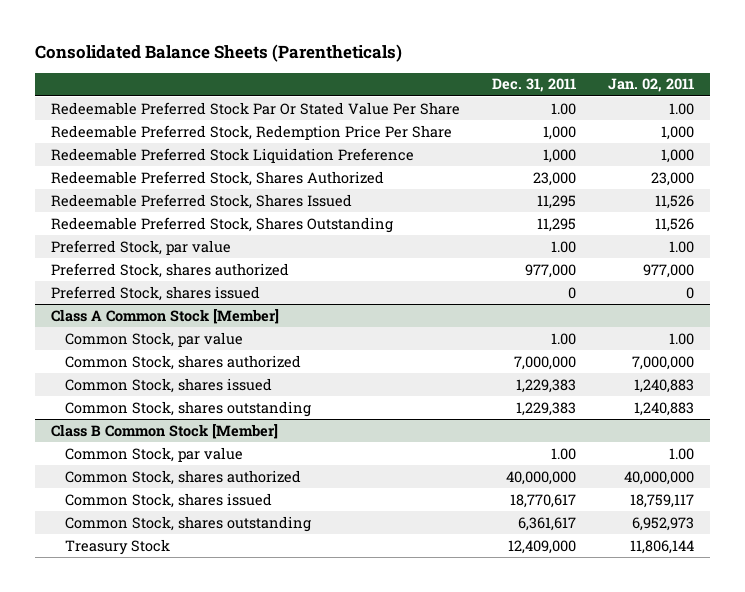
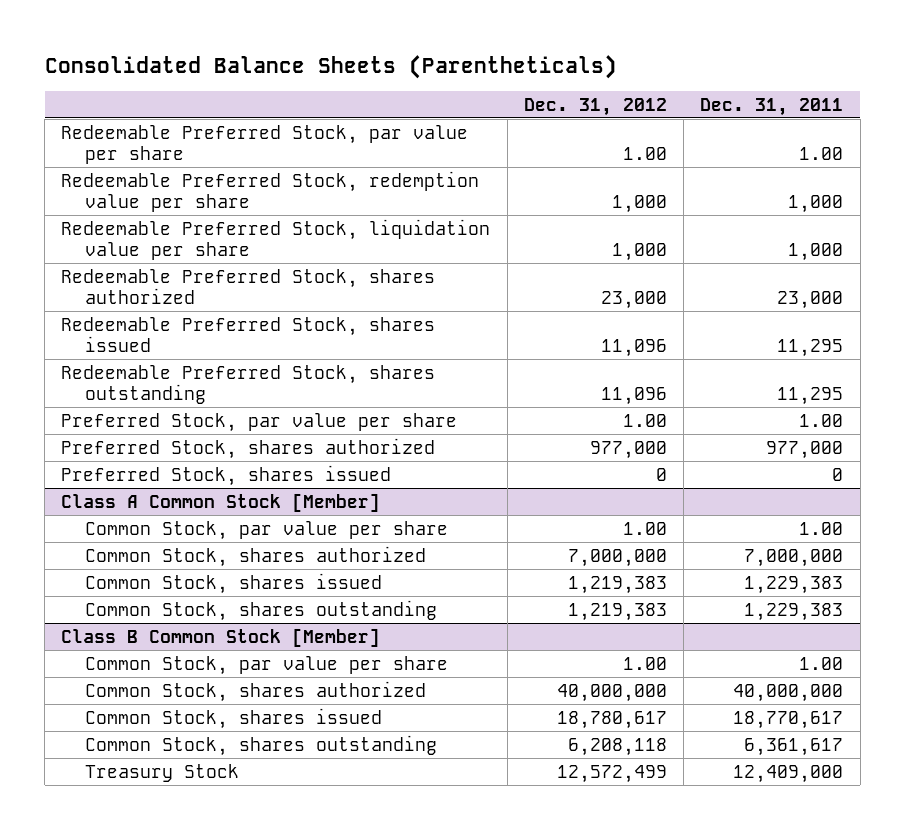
- | Dec. 31, 2011 | Jan. 02, 2011
+ | Dec. 31, 2012 | Dec. 31, 2011
- Redeemable Preferred Stock Par Or Stated Value Per Share | 1.00 | 1.00
- Redeemable Preferred Stock, Redemption Price Per Share | 1,000 | 1,000
- Redeemable Preferred Stock Liquidation Preference | 1,000 | 1,000
- Redeemable Preferred Stock, Shares Authorized | 23,000 | 23,000
- Redeemable Preferred Stock, Shares Issued | 11,295 | 11,526
- Redeemable Preferred Stock, Shares Outstanding | 11,295 | 11,526
- Preferred Stock, par value | 1.00 | 1.00
+ Redeemable Preferred Stock, par value per share | 1.00 | 1.00
+ Redeemable Preferred Stock, redemption value per share | 1,000 | 1,000
+ Redeemable Preferred Stock, liquidation value per share | 1,000 | 1,000
+ Redeemable Preferred Stock, shares authorized | 23,000 | 23,000
+ Redeemable Preferred Stock, shares issued | 11,096 | 11,295
+ Redeemable Preferred Stock, shares outstanding | 11,096 | 11,295
+ Preferred Stock, par value per share | 1.00 | 1.00
@ Class A Common Stock [Member]
- Common Stock, par value | 1.00 | 1.00
+ Common Stock, par value per share | 1.00 | 1.00
@ Class B Common Stock [Member]
- Common Stock, par value | 1.00 | 1.00
+ Common Stock, par value per share | 1.00 | 1.00

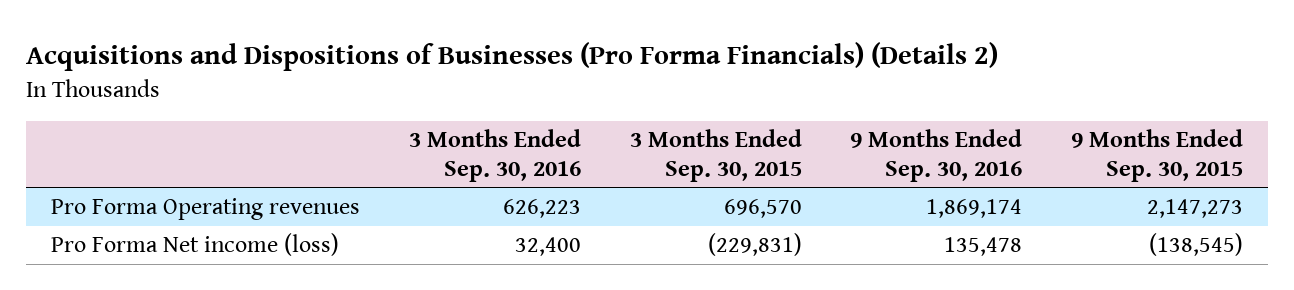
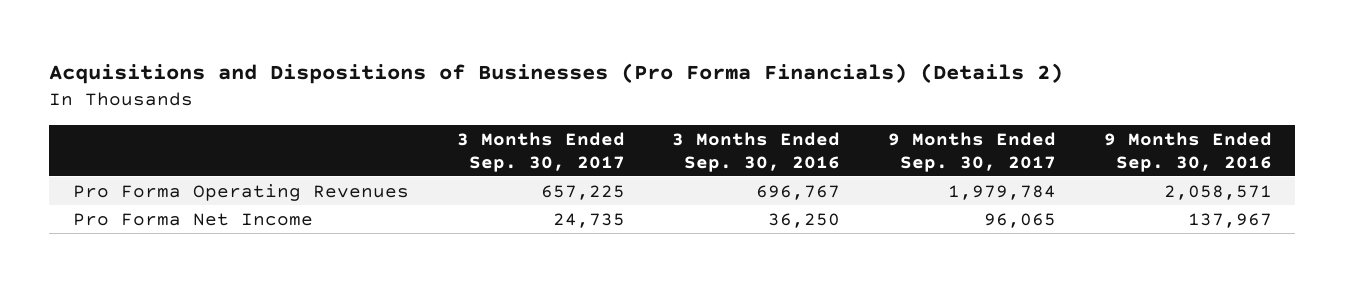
- | 3 Months Ended Sep. 30, 2016 | 3 Months Ended Sep. 30, 2015 | 9 Months Ended Sep. 30, 2016 | 9 Months Ended Sep. 30, 2015
+ | 3 Months Ended Sep. 30, 2017 | 3 Months Ended Sep. 30, 2016 | 9 Months Ended Sep. 30, 2017 | 9 Months Ended Sep. 30, 2016
- Pro Forma Operating revenues | 626,223 | 696,570 | 1,869,174 | 2,147,273
- Pro Forma Net income (loss) | 32,400 | (229,831) | 135,478 | (138,545)
+ Pro Forma Operating Revenues | 657,225 | 696,767 | 1,979,784 | 2,058,571
+ Pro Forma Net Income | 24,735 | 36,250 | 96,065 | 137,967

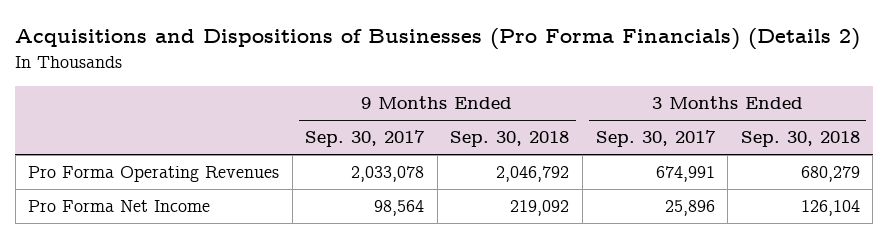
- | 3 Months Ended Sep. 30, 2017 | 3 Months Ended Sep. 30, 2016 | 9 Months Ended Sep. 30, 2017 | 9 Months Ended Sep. 30, 2016
+ | 9 Months Ended Sep. 30, 2017 | 9 Months Ended Sep. 30, 2018 | 3 Months Ended Sep. 30, 2017 | 3 Months Ended Sep. 30, 2018
- Pro Forma Operating Revenues | 657,225 | 696,767 | 1,979,784 | 2,058,571
- Pro Forma Net Income | 24,735 | 36,250 | 96,065 | 137,967
+ Pro Forma Operating Revenues | 2,033,078 | 2,046,792 | 674,991 | 680,279
+ Pro Forma Net Income | 98,564 | 219,092 | 25,896 | 126,104

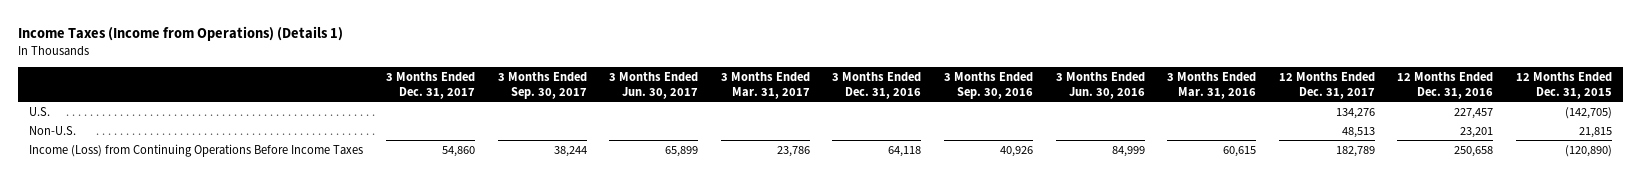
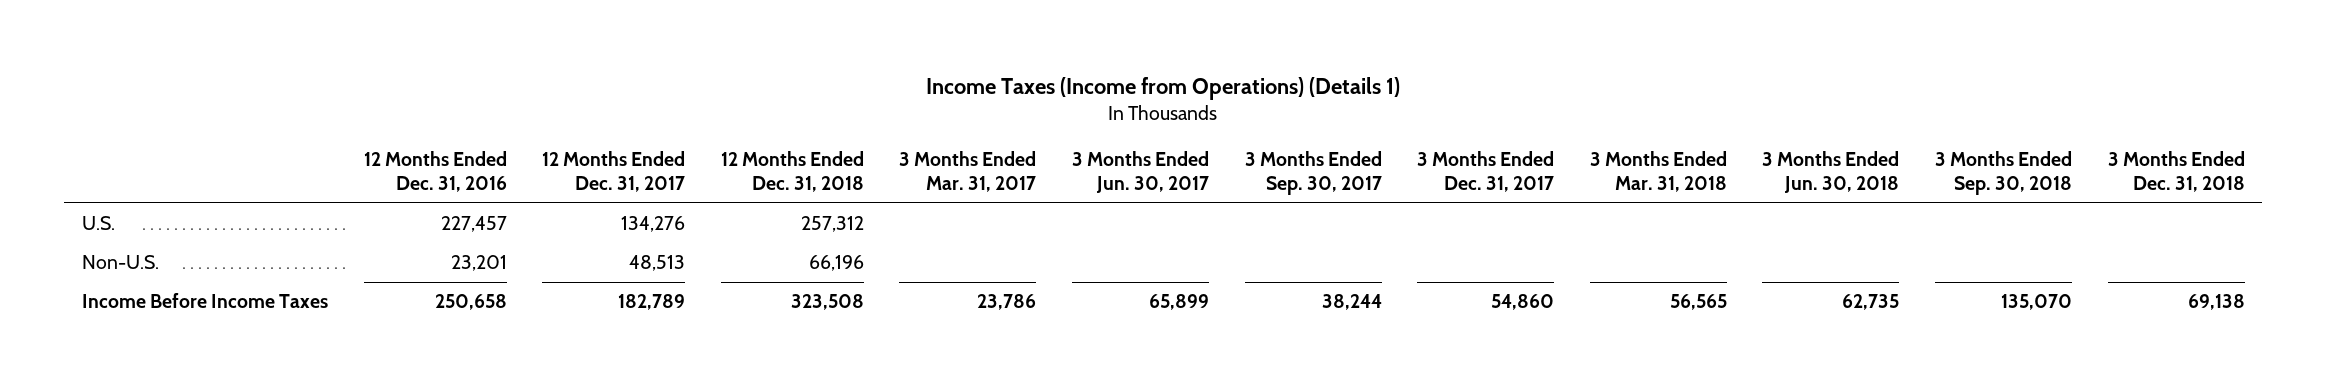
- | 3 Months Ended Dec. 31, 2017 | 3 Months Ended Sep. 30, 2017 | 3 Months Ended Jun. 30, 2017 | 3 Months Ended Mar. 31, 2017 | 3 Months Ended Dec. 31, 2016 | 3 Months Ended Sep. 30, 2016 | 3 Months Ended Jun. 30, 2016 | 3 Months Ended Mar. 31, 2016 | 12 Months Ended Dec. 31, 2017 | 12 Months Ended Dec. 31, 2016 | 12 Months Ended Dec. 31, 2015
+ | 12 Months Ended Dec. 31, 2016 | 12 Months Ended Dec. 31, 2017 | 12 Months Ended Dec. 31, 2018 | 3 Months Ended Mar. 31, 2017 | 3 Months Ended Jun. 30, 2017 | 3 Months Ended Sep. 30, 2017 | 3 Months Ended Dec. 31, 2017 | 3 Months Ended Mar. 31, 2018 | 3 Months Ended Jun. 30, 2018 | 3 Months Ended Sep. 30, 2018 | 3 Months Ended Dec. 31, 2018
- Income (Loss) from Continuing Operations Before Income Taxes | 54,860 | 38,244 | 65,899 | 23,786 | 64,118 | 40,926 | 84,999 | 60,615 | 182,789 | 250,658 | (120,890)
+ Income Before Income Taxes | 250,658 | 182,789 | 323,508 | 23,786 | 65,899 | 38,244 | 54,860 | 56,565 | 62,735 | 135,070 | 69,138

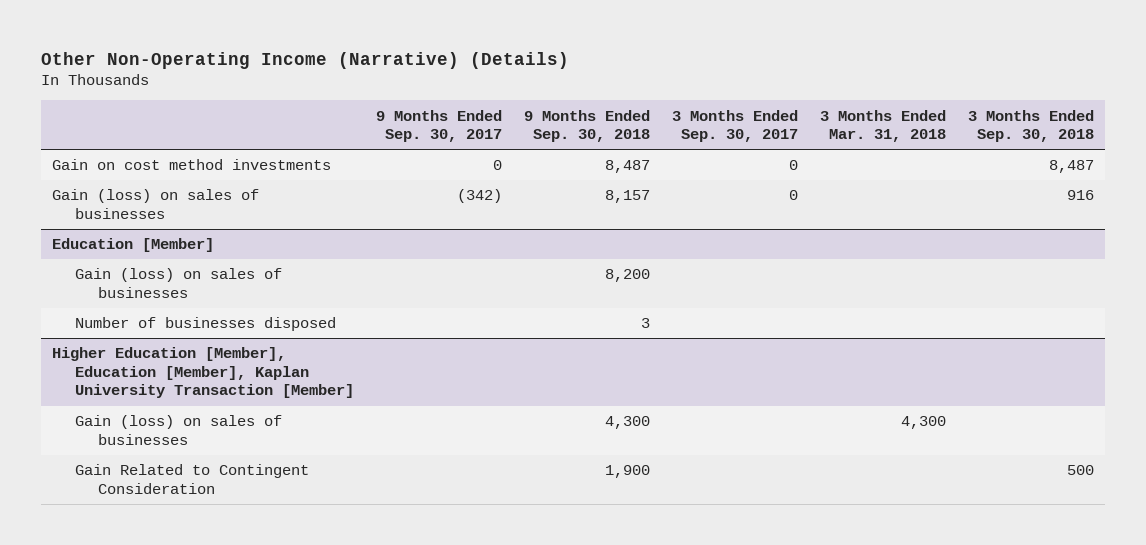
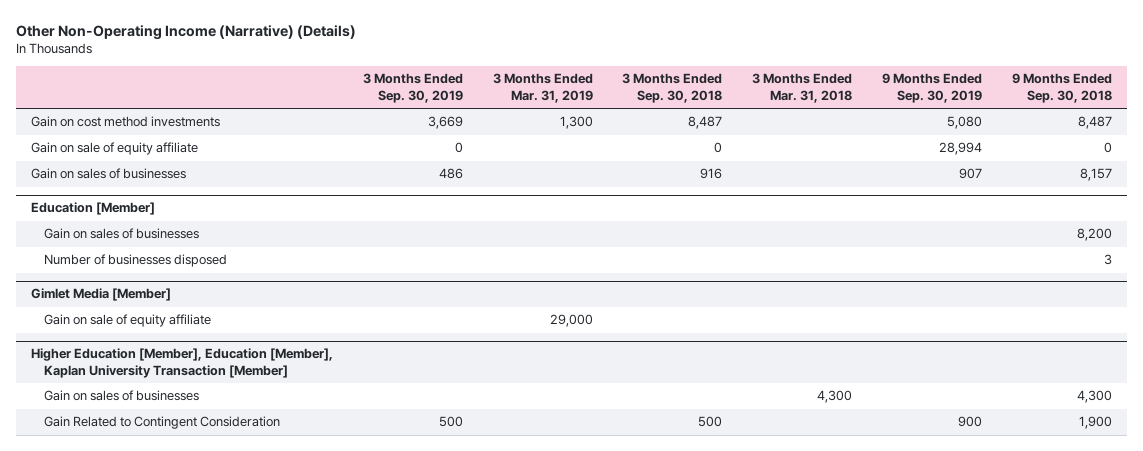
- | 9 Months Ended Sep. 30, 2017 | 9 Months Ended Sep. 30, 2018 | 3 Months Ended Sep. 30, 2017 | 3 Months Ended Mar. 31, 2018 | 3 Months Ended Sep. 30, 2018
+ | 3 Months Ended Sep. 30, 2019 | 3 Months Ended Mar. 31, 2019 | 3 Months Ended Sep. 30, 2018 | 3 Months Ended Mar. 31, 2018 | 9 Months Ended Sep. 30, 2019 | 9 Months Ended Sep. 30, 2018
- Gain (loss) on sales of businesses | (342) | 8,157 | 0 | | 916
+ Gain on sale of equity affiliate | 0 | | 0 | | 28,994 | 0
+ Gain on sales of businesses | 486 | | 916 | | 907 | 8,157
@ Education [Member]
- Gain (loss) on sales of businesses | | 8,200 | | |
+ Gain on sales of businesses | | | | | | 8,200
+ Gimlet Media [Member]
+ Gain on sale of equity affiliate | | 29,000 | | | |
@ Higher Education [Member], Education [Member], Kaplan University Transaction [Member]
- Gain (loss) on sales of businesses | | 4,300 | | 4,300 |
+ Gain on sales of businesses | | | | 4,300 | | 4,300

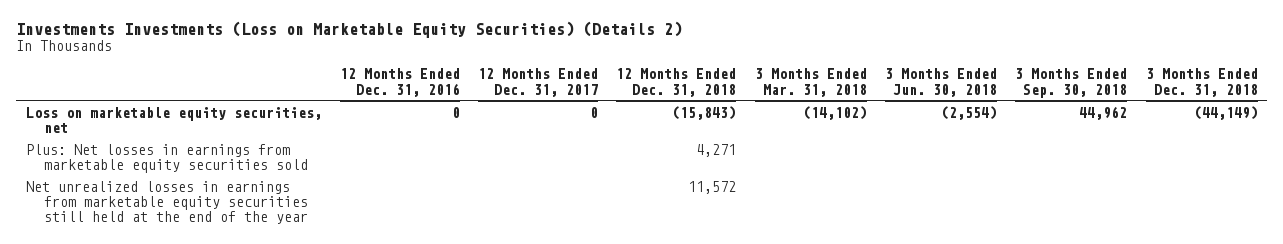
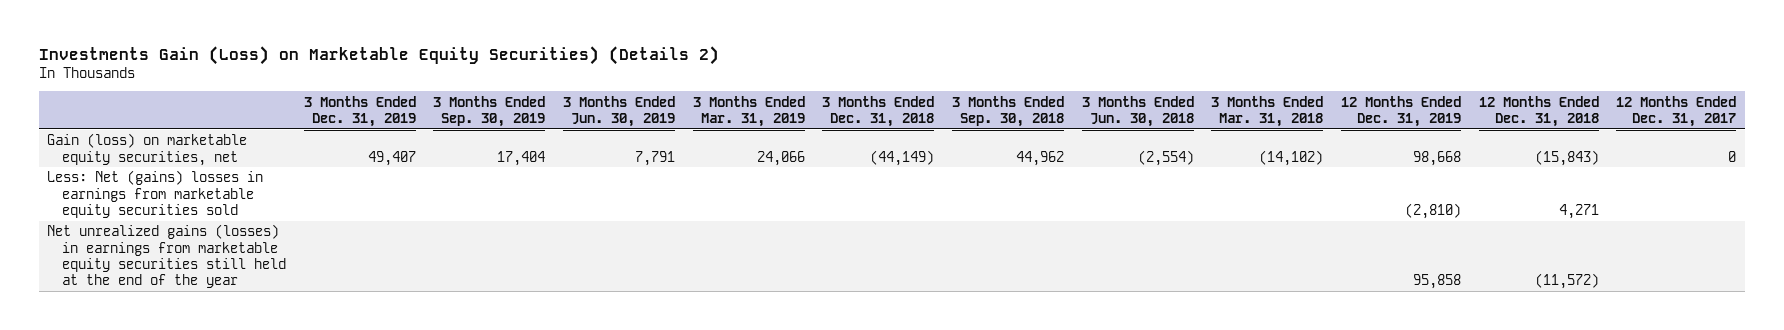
- Investments Investments (Loss on Marketable Equity Securities) (Details 2)
+ Investments Gain (Loss) on Marketable Equity Securities) (Details 2)
- | 12 Months Ended Dec. 31, 2016 | 12 Months Ended Dec. 31, 2017 | 12 Months Ended Dec. 31, 2018 | 3 Months Ended Mar. 31, 2018 | 3 Months Ended Jun. 30, 2018 | 3 Months Ended Sep. 30, 2018 | 3 Months Ended Dec. 31, 2018
+ | 3 Months Ended Dec. 31, 2019 | 3 Months Ended Sep. 30, 2019 | 3 Months Ended Jun. 30, 2019 | 3 Months Ended Mar. 31, 2019 | 3 Months Ended Dec. 31, 2018 | 3 Months Ended Sep. 30, 2018 | 3 Months Ended Jun. 30, 2018 | 3 Months Ended Mar. 31, 2018 | 12 Months Ended Dec. 31, 2019 | 12 Months Ended Dec. 31, 2018 | 12 Months Ended Dec. 31, 2017
- Loss on marketable equity securities, net | 0 | 0 | (15,843) | (14,102) | (2,554) | 44,962 | (44,149)
- Plus: Net losses in earnings from marketable equity securities sold | | | 4,271 | | | |
- Net unrealized losses in earnings from marketable equity securities still held at the end of the year | | | 11,572 | | | |
+ Gain (loss) on marketable equity securities, net | 49,407 | 17,404 | 7,791 | 24,066 | (44,149) | 44,962 | (2,554) | (14,102) | 98,668 | (15,843) | 0
+ Less: Net (gains) losses in earnings from marketable equity securities sold | | | | | | | | | (2,810) | 4,271 |
+ Net unrealized gains (losses) in earnings from marketable equity securities still held at the end of the year | | | | | | | | | 95,858 | (11,572) |

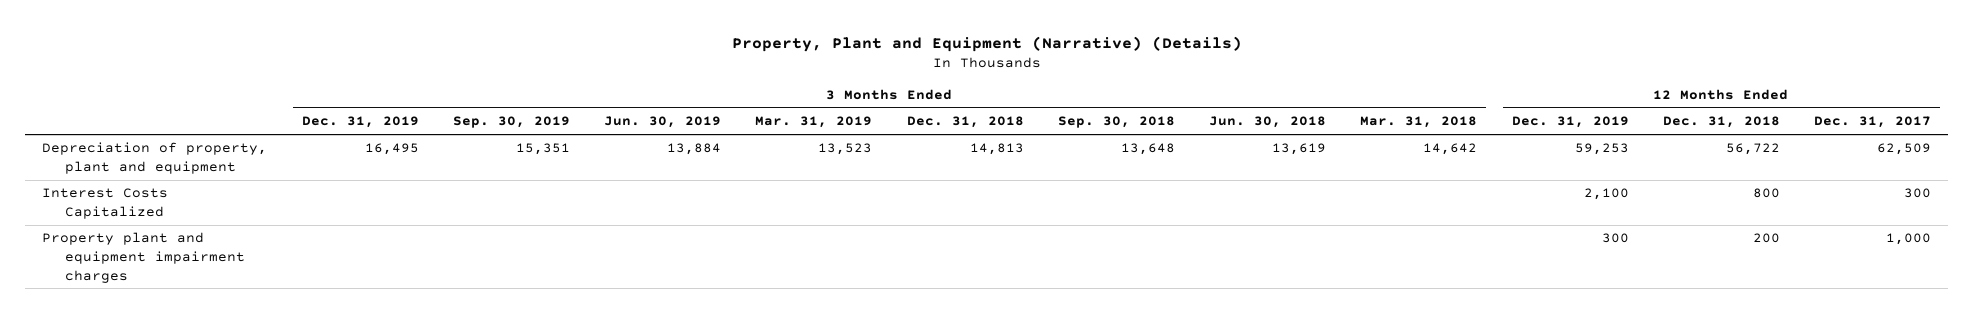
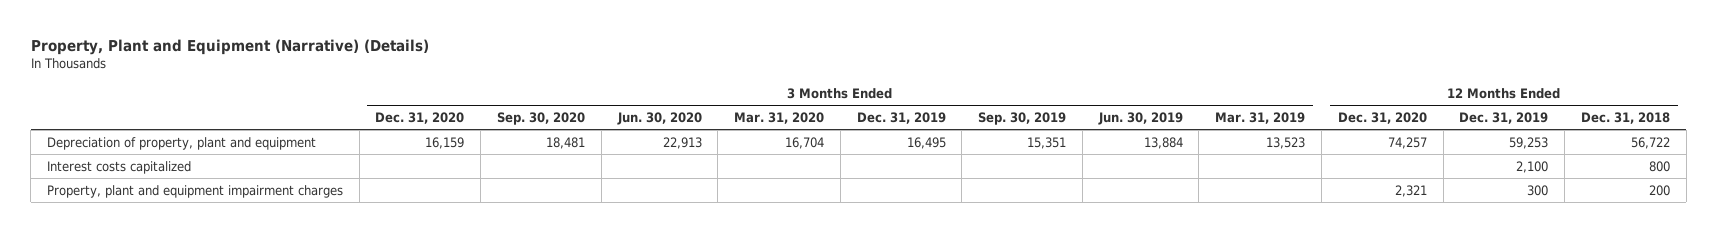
- | 3 Months Ended Dec. 31, 2019 | 3 Months Ended Sep. 30, 2019 | 3 Months Ended Jun. 30, 2019 | 3 Months Ended Mar. 31, 2019 | 3 Months Ended Dec. 31, 2018 | 3 Months Ended Sep. 30, 2018 | 3 Months Ended Jun. 30, 2018 | 3 Months Ended Mar. 31, 2018 | 12 Months Ended Dec. 31, 2019 | 12 Months Ended Dec. 31, 2018 | 12 Months Ended Dec. 31, 2017
+ | 3 Months Ended Dec. 31, 2020 | 3 Months Ended Sep. 30, 2020 | 3 Months Ended Jun. 30, 2020 | 3 Months Ended Mar. 31, 2020 | 3 Months Ended Dec. 31, 2019 | 3 Months Ended Sep. 30, 2019 | 3 Months Ended Jun. 30, 2019 | 3 Months Ended Mar. 31, 2019 | 12 Months Ended Dec. 31, 2020 | 12 Months Ended Dec. 31, 2019 | 12 Months Ended Dec. 31, 2018
- Interest Costs Capitalized | | | | | | | | | 2,100 | 800 | 300
- Property plant and equipment impairment charges | | | | | | | | | 300 | 200 | 1,000
+ Interest costs capitalized | | | | | | | | | | 2,100 | 800
+ Property, plant and equipment impairment charges | | | | | | | | | 2,321 | 300 | 200

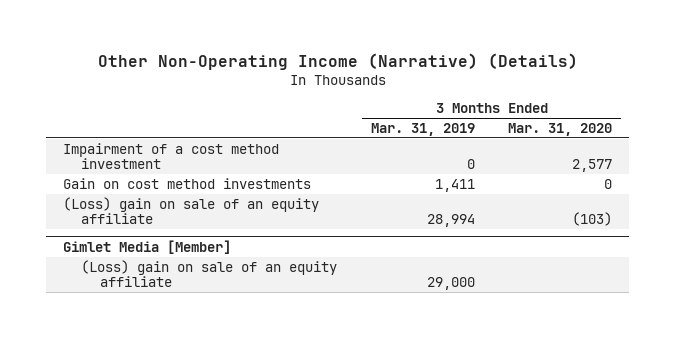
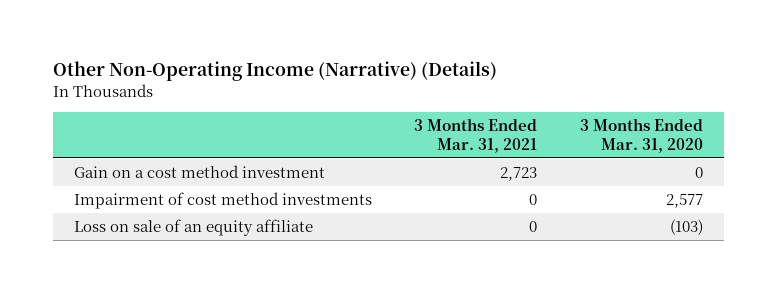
- | 3 Months Ended Mar. 31, 2019 | 3 Months Ended Mar. 31, 2020
+ | 3 Months Ended Mar. 31, 2021 | 3 Months Ended Mar. 31, 2020
- Impairment of a cost method investment | 0 | 2,577
- Gain on cost method investments | 1,411 | 0
- (Loss) gain on sale of an equity affiliate | 28,994 | (103)
- Gimlet Media [Member]
- (Loss) gain on sale of an equity affiliate | 29,000 |
+ Gain on a cost method investment | 2,723 | 0
+ Impairment of cost method investments | 0 | 2,577
+ Loss on sale of an equity affiliate | 0 | (103)

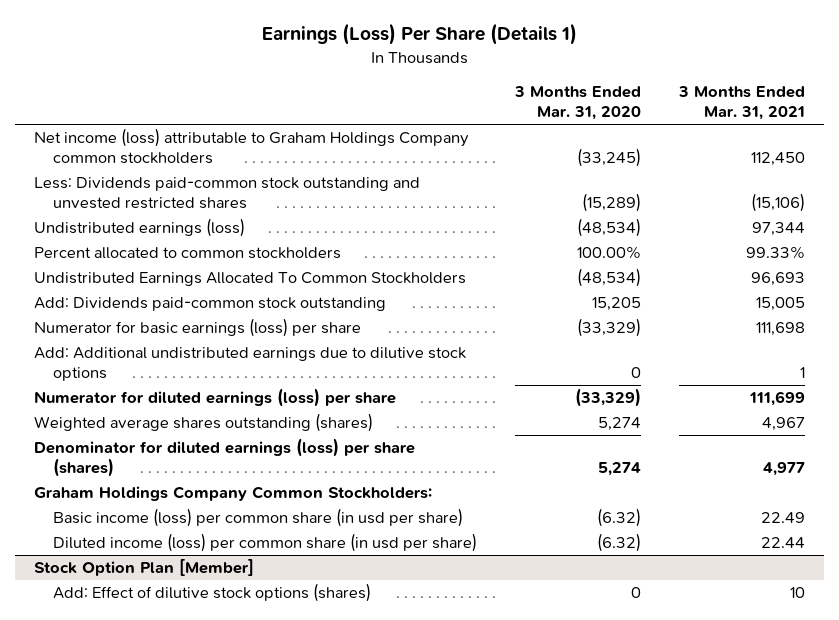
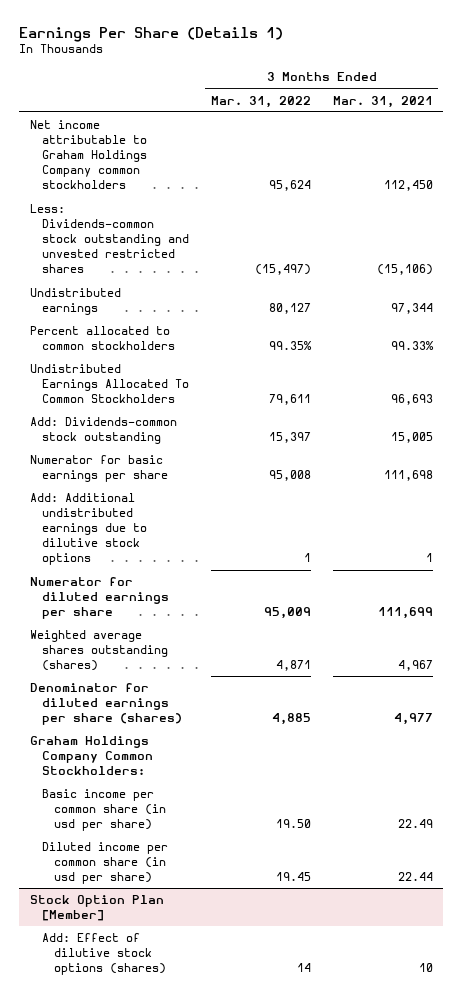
- Earnings (Loss) Per Share (Details 1)
+ Earnings Per Share (Details 1)
- | 3 Months Ended Mar. 31, 2020 | 3 Months Ended Mar. 31, 2021
+ | 3 Months Ended Mar. 31, 2022 | 3 Months Ended Mar. 31, 2021
- Net income (loss) attributable to Graham Holdings Company common stockholders | (33,245) | 112,450
- Less: Dividends paid-common stock outstanding and unvested restricted shares | (15,289) | (15,106)
- Undistributed earnings (loss) | (48,534) | 97,344
+ Net income attributable to Graham Holdings Company common stockholders | 95,624 | 112,450
+ Less: Dividends-common stock outstanding and unvested restricted shares | (15,497) | (15,106)
+ Undistributed earnings | 80,127 | 97,344
- Add: Dividends paid-common stock outstanding | 15,205 | 15,005
- Numerator for basic earnings (loss) per share | (33,329) | 111,698
+ Add: Dividends-common stock outstanding | 15,397 | 15,005
+ Numerator for basic earnings per share | 95,008 | 111,698
- Numerator for diluted earnings (loss) per share | (33,329) | 111,699
+ Numerator for diluted earnings per share | 95,009 | 111,699
- Denominator for diluted earnings (loss) per share (shares) | 5,274 | 4,977
+ Denominator for diluted earnings per share (shares) | 4,885 | 4,977
- Basic income (loss) per common share (in usd per share) | (6.32) | 22.49
- Diluted income (loss) per common share (in usd per share) | (6.32) | 22.44
+ Basic income per common share (in usd per share) | 19.50 | 22.49
+ Diluted income per common share (in usd per share) | 19.45 | 22.44

